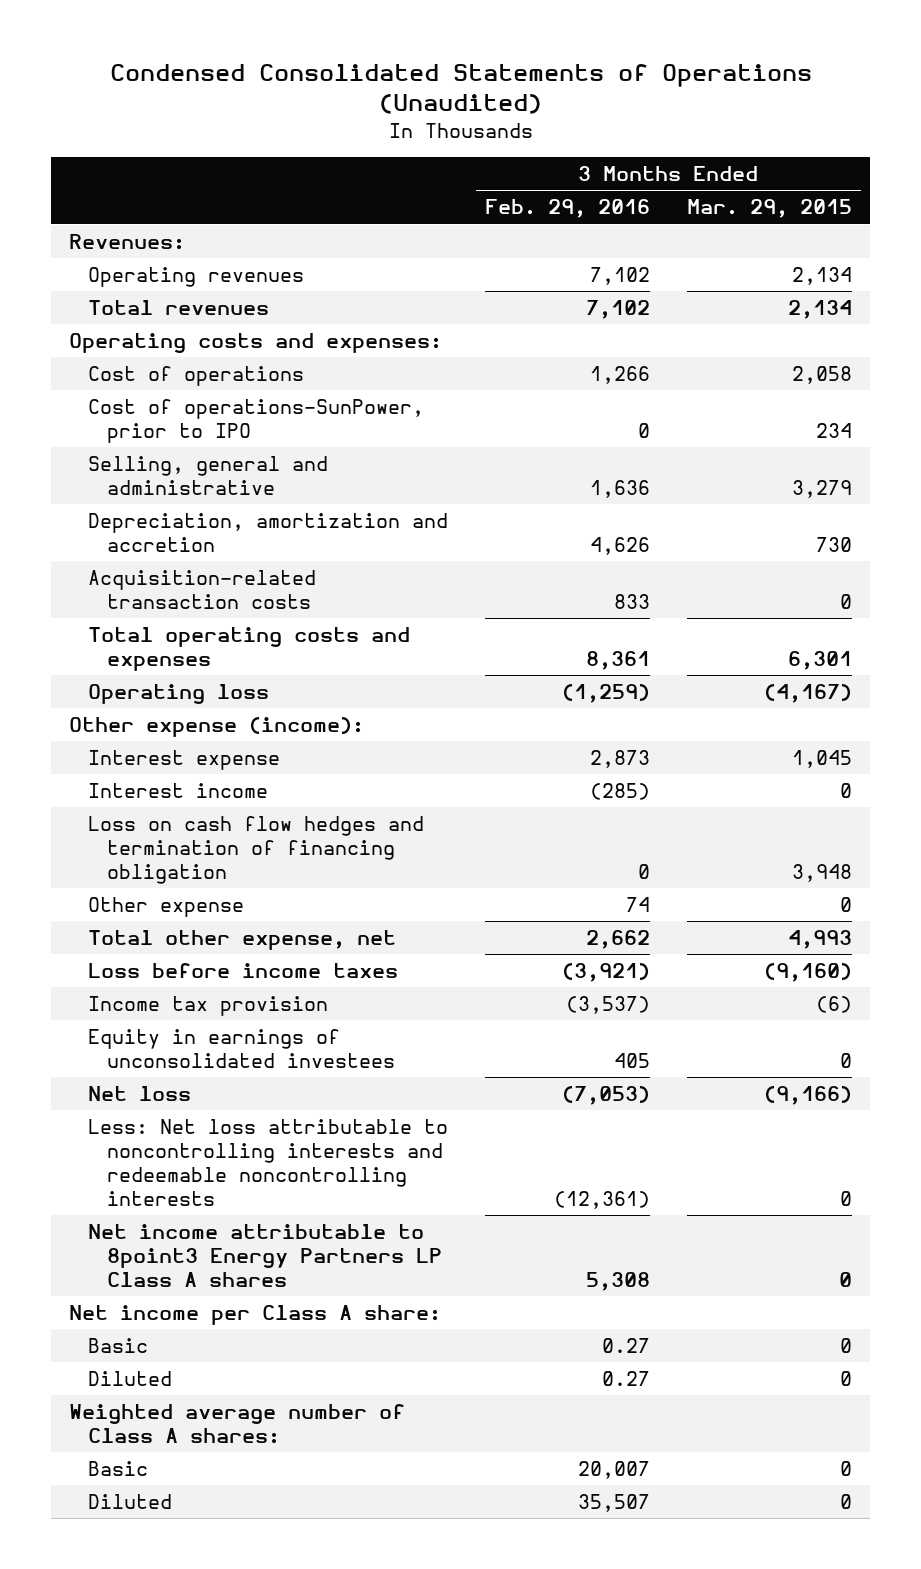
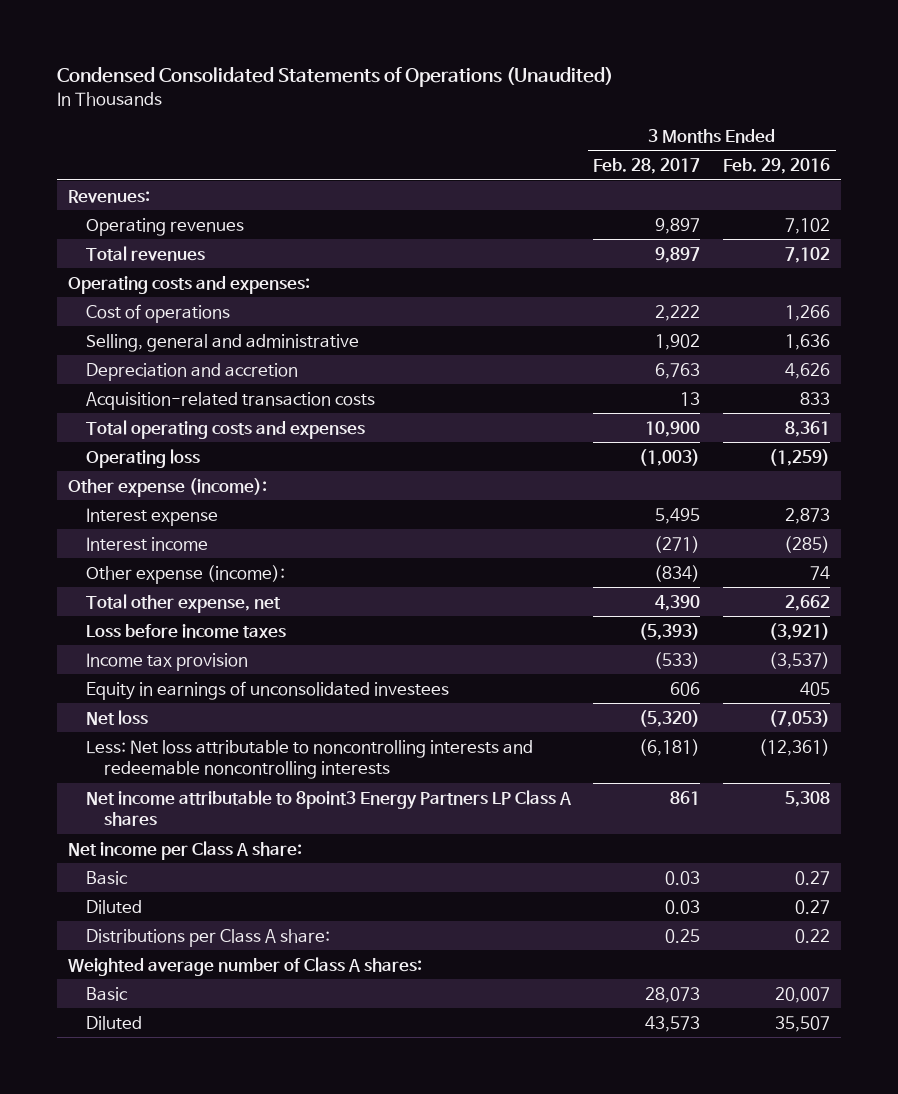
- | 3 Months Ended Feb. 29, 2016 | 3 Months Ended Mar. 29, 2015
+ | 3 Months Ended Feb. 28, 2017 | 3 Months Ended Feb. 29, 2016
- Cost of operations-SunPower, prior to IPO | 0 | 234
- Depreciation, amortization and accretion | 4,626 | 730
+ Depreciation and accretion | 6,763 | 4,626
- Loss on cash flow hedges and termination of financing obligation | 0 | 3,948
- Other expense | 74 | 0
+ Other expense (income): | (834) | 74
+ Distributions per Class A share: | 0.25 | 0.22

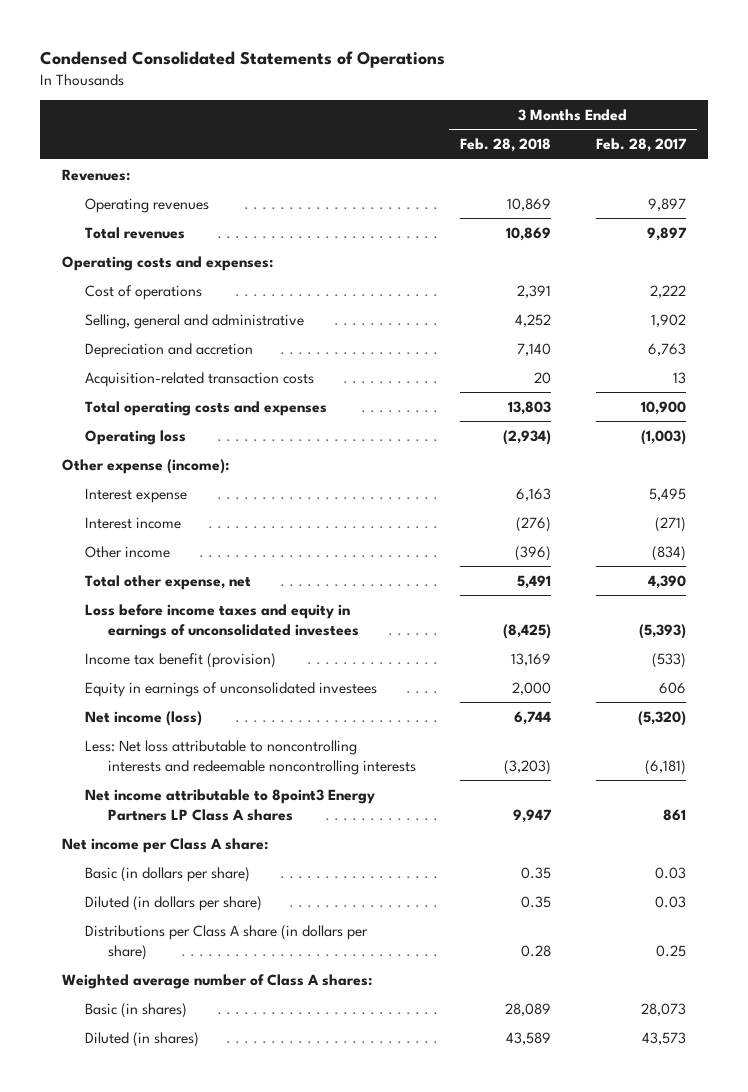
- Condensed Consolidated Statements of Operations (Unaudited)
+ Condensed Consolidated Statements of Operations
- | 3 Months Ended Feb. 28, 2017 | 3 Months Ended Feb. 29, 2016
+ | 3 Months Ended Feb. 28, 2018 | 3 Months Ended Feb. 28, 2017
- Other expense (income): | (834) | 74
+ Other income | (396) | (834)
- Loss before income taxes | (5,393) | (3,921)
- Income tax provision | (533) | (3,537)
+ Loss before income taxes and equity in earnings of unconsolidated investees | (8,425) | (5,393)
+ Income tax benefit (provision) | 13,169 | (533)
- Net loss | (5,320) | (7,053)
+ Net income (loss) | 6,744 | (5,320)
- Basic | 0.03 | 0.27
- Diluted | 0.03 | 0.27
- Distributions per Class A share: | 0.25 | 0.22
+ Basic (in dollars per share) | 0.35 | 0.03
+ Diluted (in dollars per share) | 0.35 | 0.03
+ Distributions per Class A share (in dollars per share) | 0.28 | 0.25
- Basic | 28,073 | 20,007
- Diluted | 43,573 | 35,507
+ Basic (in shares) | 28,089 | 28,073
+ Diluted (in shares) | 43,589 | 43,573

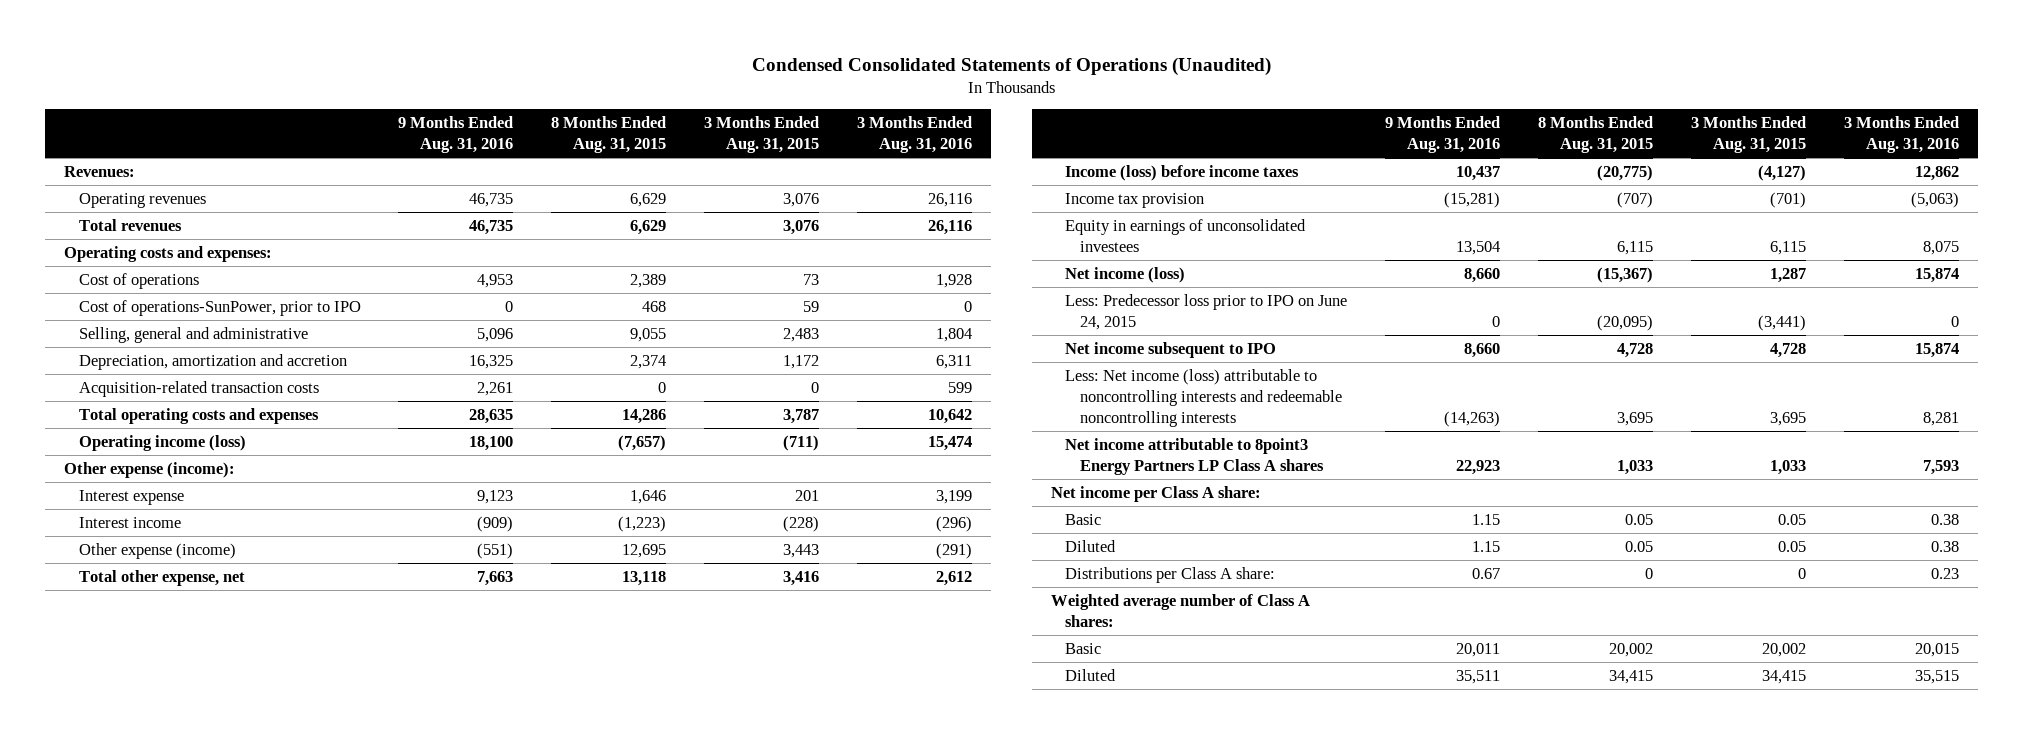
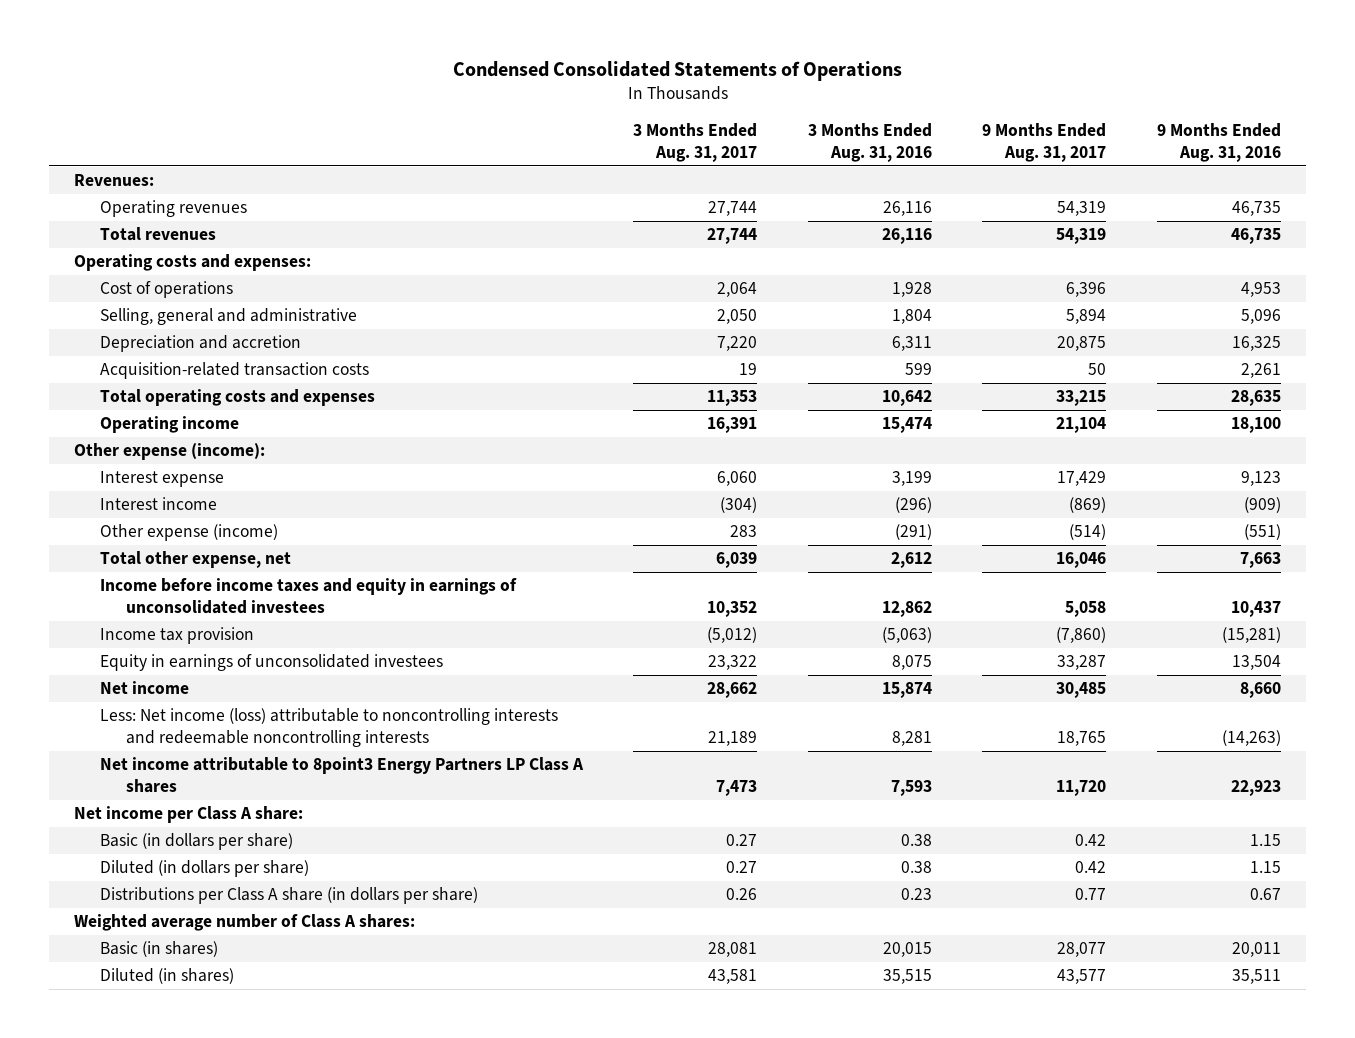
- Condensed Consolidated Statements of Operations (Unaudited)
+ Condensed Consolidated Statements of Operations
- | 9 Months Ended Aug. 31, 2016 | 8 Months Ended Aug. 31, 2015 | 3 Months Ended Aug. 31, 2015 | 3 Months Ended Aug. 31, 2016
+ | 3 Months Ended Aug. 31, 2017 | 3 Months Ended Aug. 31, 2016 | 9 Months Ended Aug. 31, 2017 | 9 Months Ended Aug. 31, 2016
- Cost of operations-SunPower, prior to IPO | 0 | 468 | 59 | 0
- Depreciation, amortization and accretion | 16,325 | 2,374 | 1,172 | 6,311
+ Depreciation and accretion | 7,220 | 6,311 | 20,875 | 16,325
- Operating income (loss) | 18,100 | (7,657) | (711) | 15,474
+ Operating income | 16,391 | 15,474 | 21,104 | 18,100
- Income (loss) before income taxes | 10,437 | (20,775) | (4,127) | 12,862
+ Income before income taxes and equity in earnings of unconsolidated investees | 10,352 | 12,862 | 5,058 | 10,437
- Net income (loss) | 8,660 | (15,367) | 1,287 | 15,874
- Less: Predecessor loss prior to IPO on June 24, 2015 | 0 | (20,095) | (3,441) | 0
- Net income subsequent to IPO | 8,660 | 4,728 | 4,728 | 15,874
+ Net income | 28,662 | 15,874 | 30,485 | 8,660
- Basic | 1.15 | 0.05 | 0.05 | 0.38
- Diluted | 1.15 | 0.05 | 0.05 | 0.38
- Distributions per Class A share: | 0.67 | 0 | 0 | 0.23
+ Basic (in dollars per share) | 0.27 | 0.38 | 0.42 | 1.15
+ Diluted (in dollars per share) | 0.27 | 0.38 | 0.42 | 1.15
+ Distributions per Class A share (in dollars per share) | 0.26 | 0.23 | 0.77 | 0.67
- Basic | 20,011 | 20,002 | 20,002 | 20,015
- Diluted | 35,511 | 34,415 | 34,415 | 35,515
+ Basic (in shares) | 28,081 | 20,015 | 28,077 | 20,011
+ Diluted (in shares) | 43,581 | 35,515 | 43,577 | 35,511

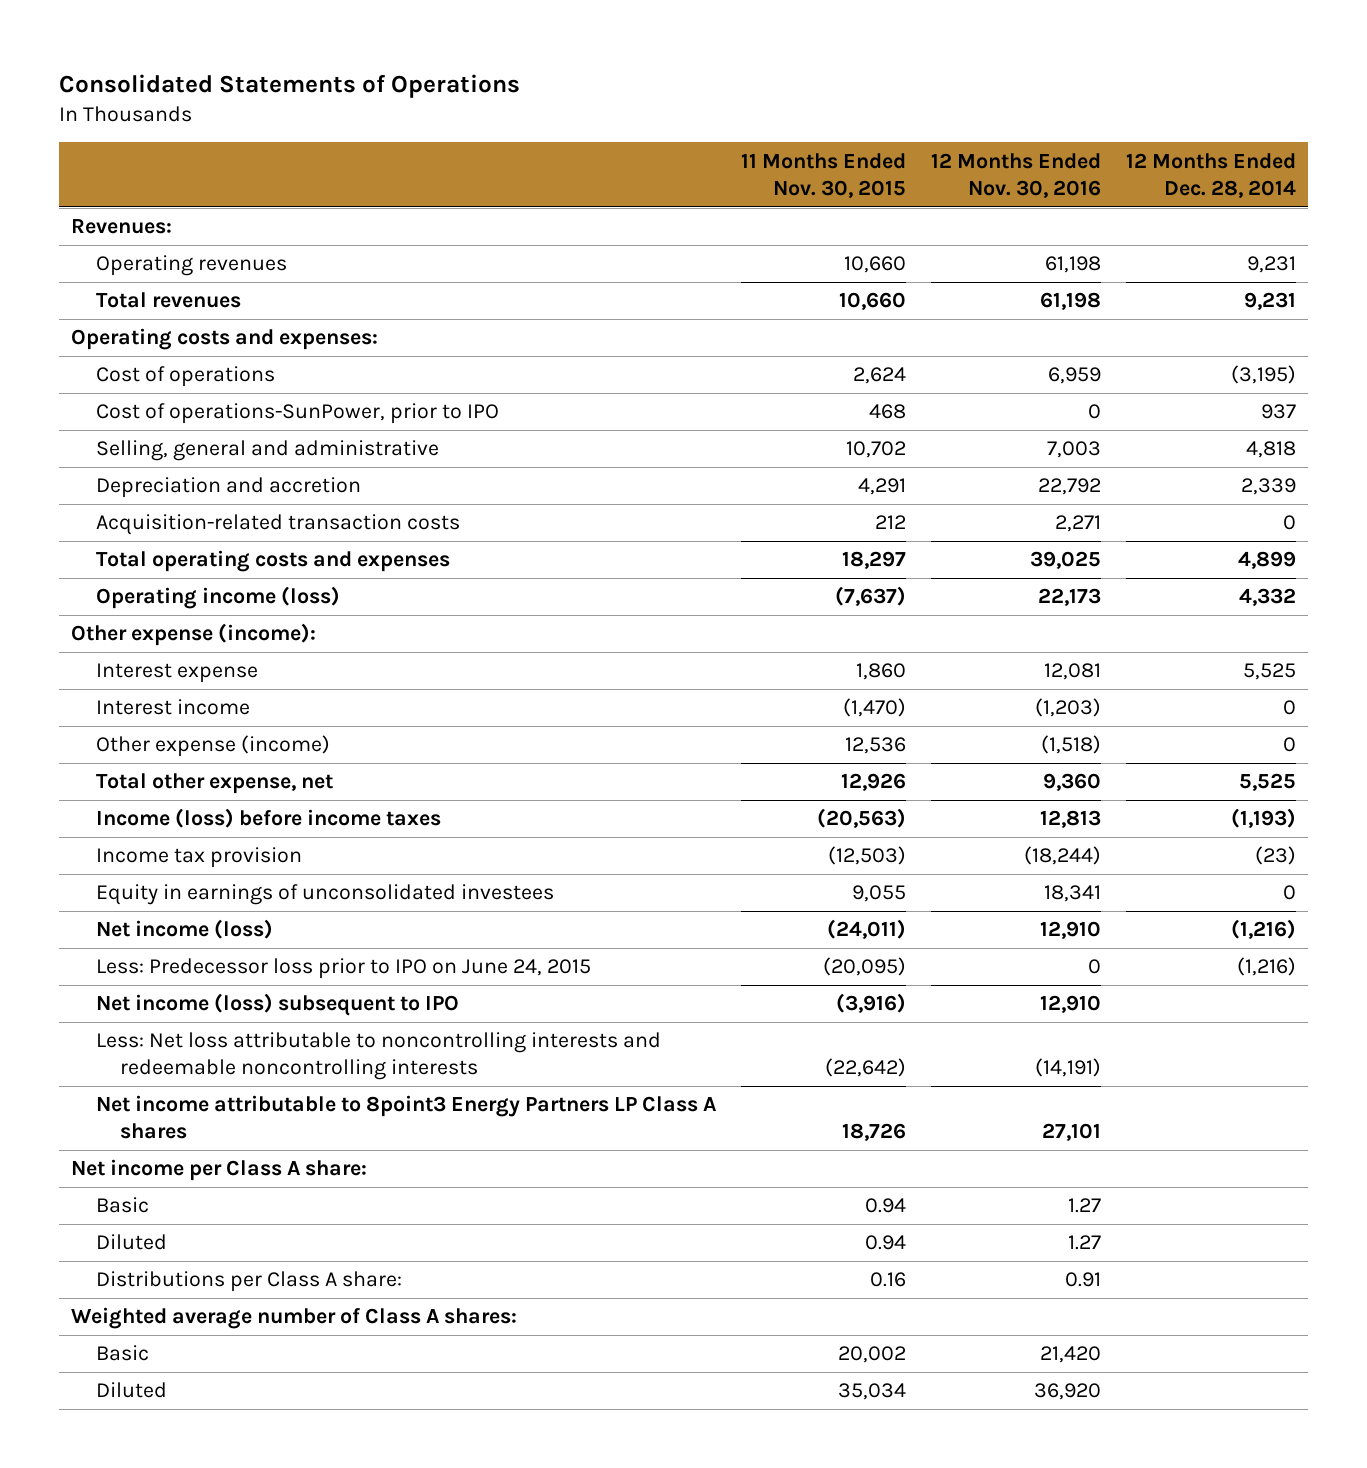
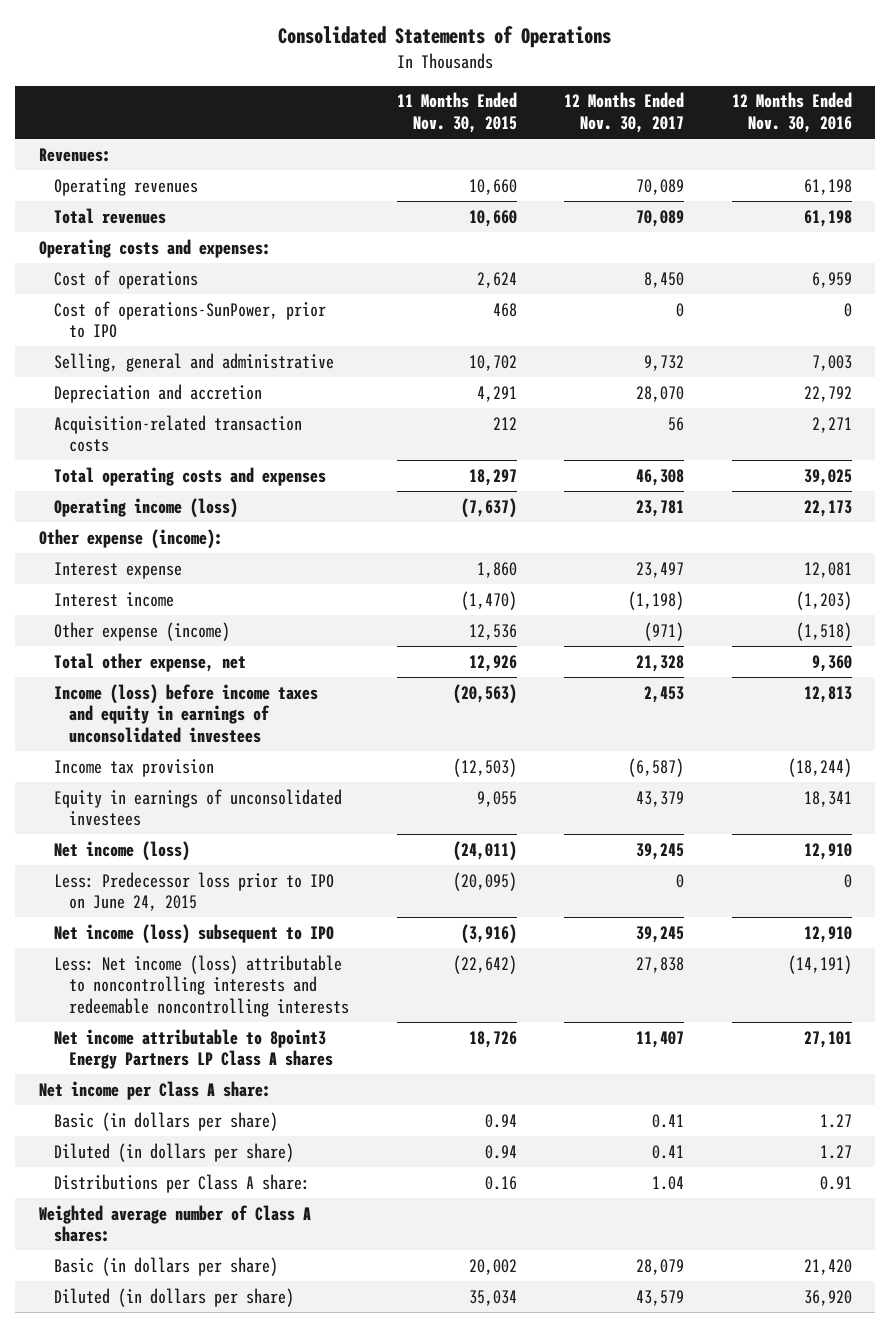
- | 11 Months Ended Nov. 30, 2015 | 12 Months Ended Nov. 30, 2016 | 12 Months Ended Dec. 28, 2014
+ | 11 Months Ended Nov. 30, 2015 | 12 Months Ended Nov. 30, 2017 | 12 Months Ended Nov. 30, 2016
- Income (loss) before income taxes | (20,563) | 12,813 | (1,193)
+ Income (loss) before income taxes and equity in earnings of unconsolidated investees | (20,563) | 2,453 | 12,813
- Less: Net loss attributable to noncontrolling interests and redeemable noncontrolling interests | (22,642) | (14,191) |
+ Less: Net income (loss) attributable to noncontrolling interests and redeemable noncontrolling interests | (22,642) | 27,838 | (14,191)
- Basic | 0.94 | 1.27 |
- Diluted | 0.94 | 1.27 |
+ Basic (in dollars per share) | 0.94 | 0.41 | 1.27
+ Diluted (in dollars per share) | 0.94 | 0.41 | 1.27
- Basic | 20,002 | 21,420 |
- Diluted | 35,034 | 36,920 |
+ Basic (in dollars per share) | 20,002 | 28,079 | 21,420
+ Diluted (in dollars per share) | 35,034 | 43,579 | 36,920

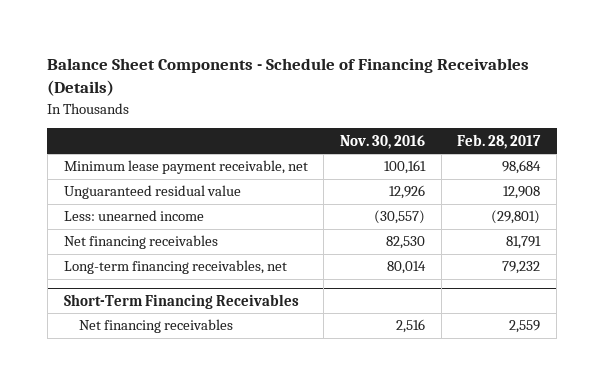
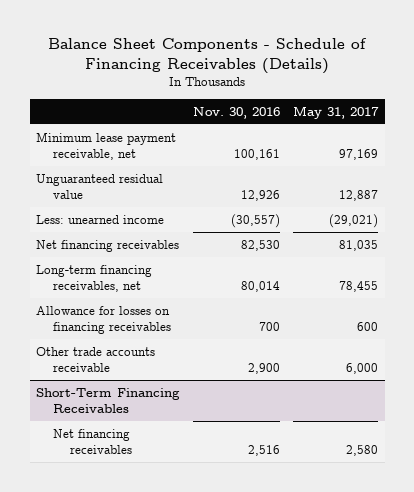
- | Nov. 30, 2016 | Feb. 28, 2017
+ | Nov. 30, 2016 | May 31, 2017
+ Allowance for losses on financing receivables | 700 | 600
+ Other trade accounts receivable | 2,900 | 6,000

